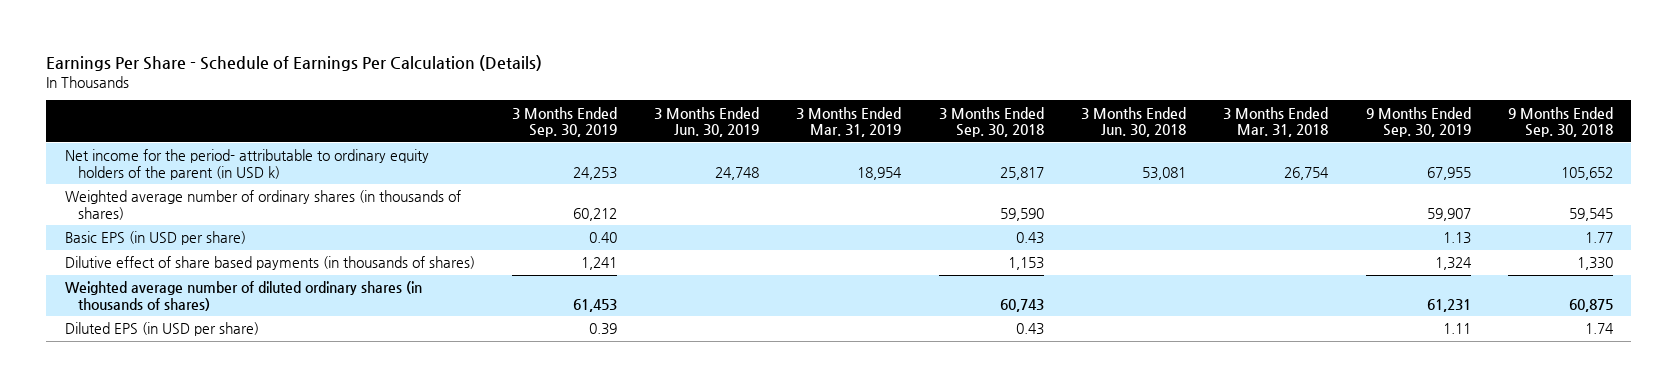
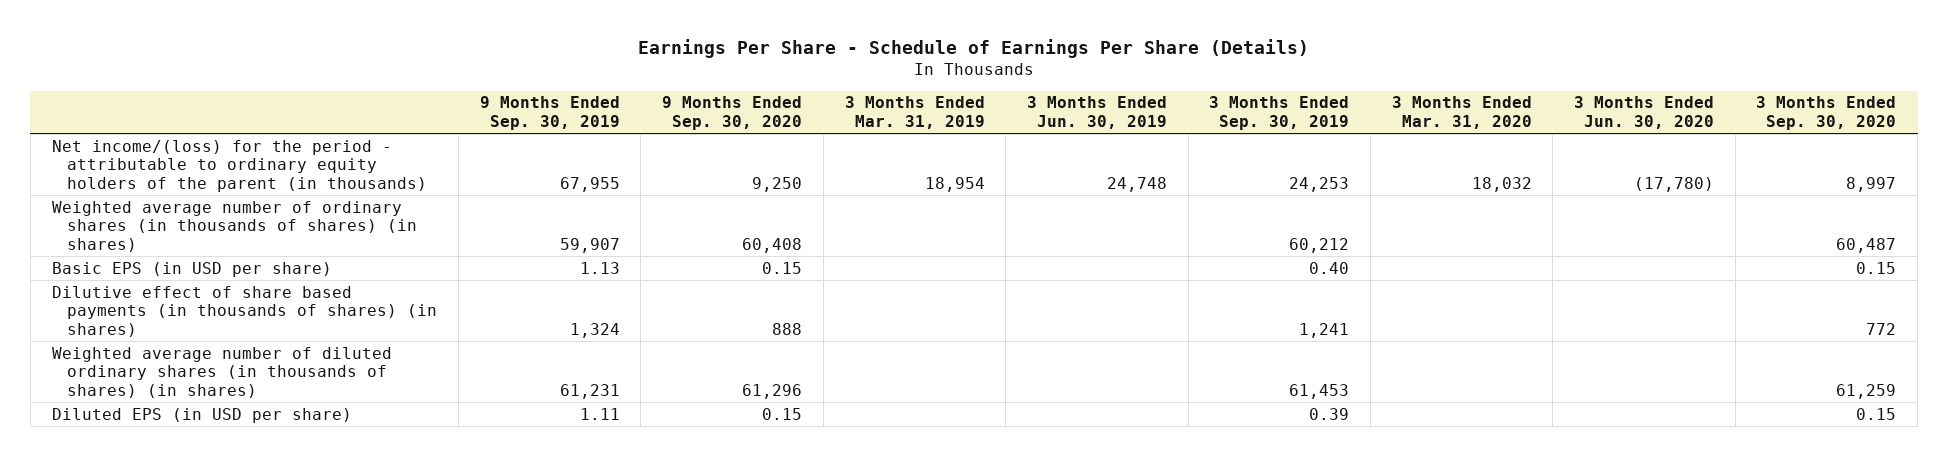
- Earnings Per Share - Schedule of Earnings Per Calculation (Details)
+ Earnings Per Share - Schedule of Earnings Per Share (Details)
- | 3 Months Ended Sep. 30, 2019 | 3 Months Ended Jun. 30, 2019 | 3 Months Ended Mar. 31, 2019 | 3 Months Ended Sep. 30, 2018 | 3 Months Ended Jun. 30, 2018 | 3 Months Ended Mar. 31, 2018 | 9 Months Ended Sep. 30, 2019 | 9 Months Ended Sep. 30, 2018
+ | 9 Months Ended Sep. 30, 2019 | 9 Months Ended Sep. 30, 2020 | 3 Months Ended Mar. 31, 2019 | 3 Months Ended Jun. 30, 2019 | 3 Months Ended Sep. 30, 2019 | 3 Months Ended Mar. 31, 2020 | 3 Months Ended Jun. 30, 2020 | 3 Months Ended Sep. 30, 2020
- Net income for the period- attributable to ordinary equity holders of the parent (in USD k) | 24,253 | 24,748 | 18,954 | 25,817 | 53,081 | 26,754 | 67,955 | 105,652
- Weighted average number of ordinary shares (in thousands of shares) | 60,212 | | | 59,590 | | | 59,907 | 59,545
+ Net income/(loss) for the period - attributable to ordinary equity holders of the parent (in thousands) | 67,955 | 9,250 | 18,954 | 24,748 | 24,253 | 18,032 | (17,780) | 8,997
+ Weighted average number of ordinary shares (in thousands of shares) (in shares) | 59,907 | 60,408 | | | 60,212 | | | 60,487
- Dilutive effect of share based payments (in thousands of shares) | 1,241 | | | 1,153 | | | 1,324 | 1,330
- Weighted average number of diluted ordinary shares (in thousands of shares) | 61,453 | | | 60,743 | | | 61,231 | 60,875
+ Dilutive effect of share based payments (in thousands of shares) (in shares) | 1,324 | 888 | | | 1,241 | | | 772
+ Weighted average number of diluted ordinary shares (in thousands of shares) (in shares) | 61,231 | 61,296 | | | 61,453 | | | 61,259

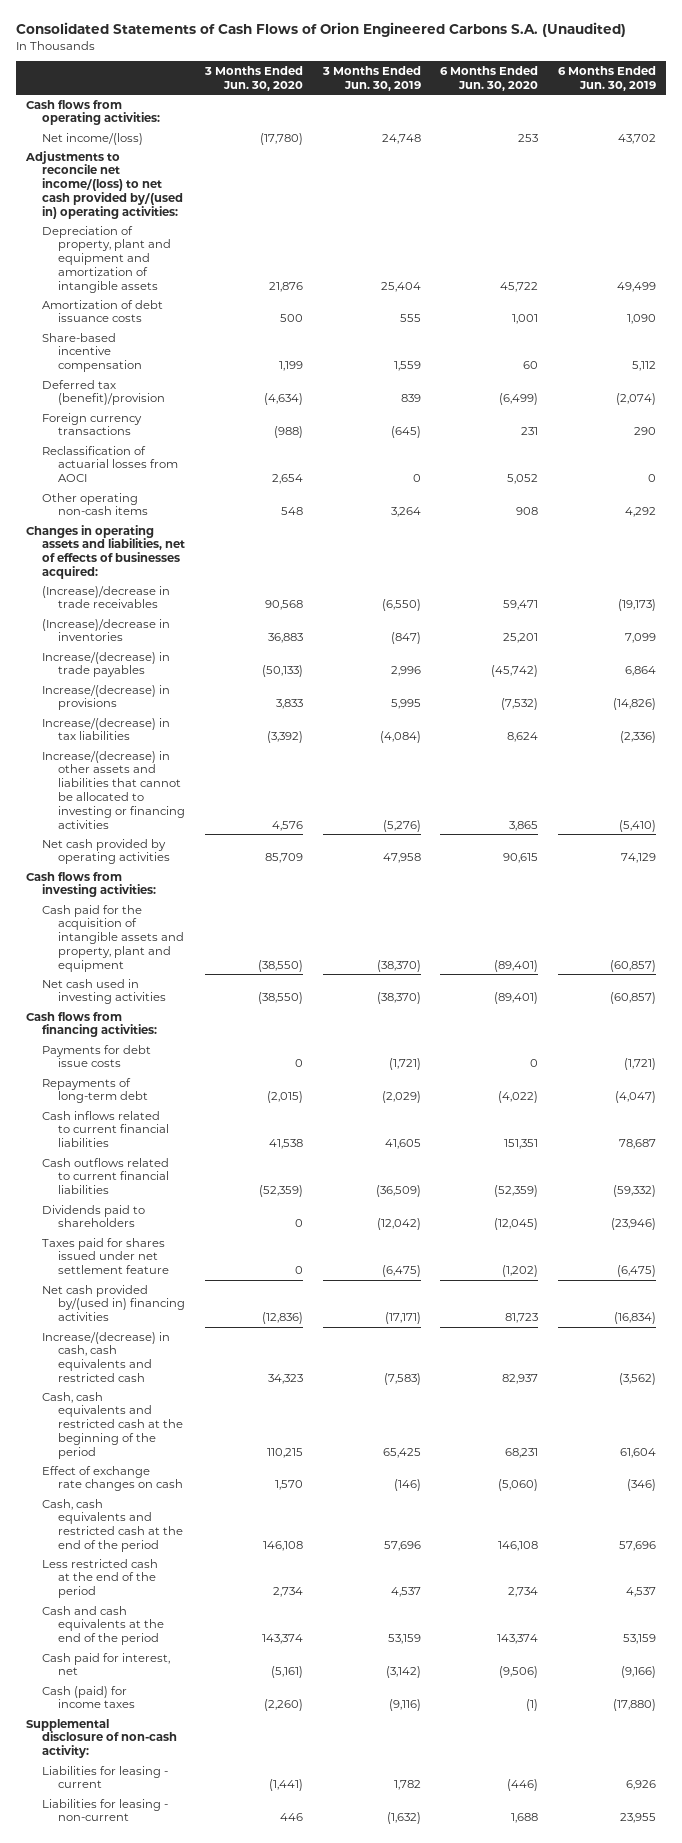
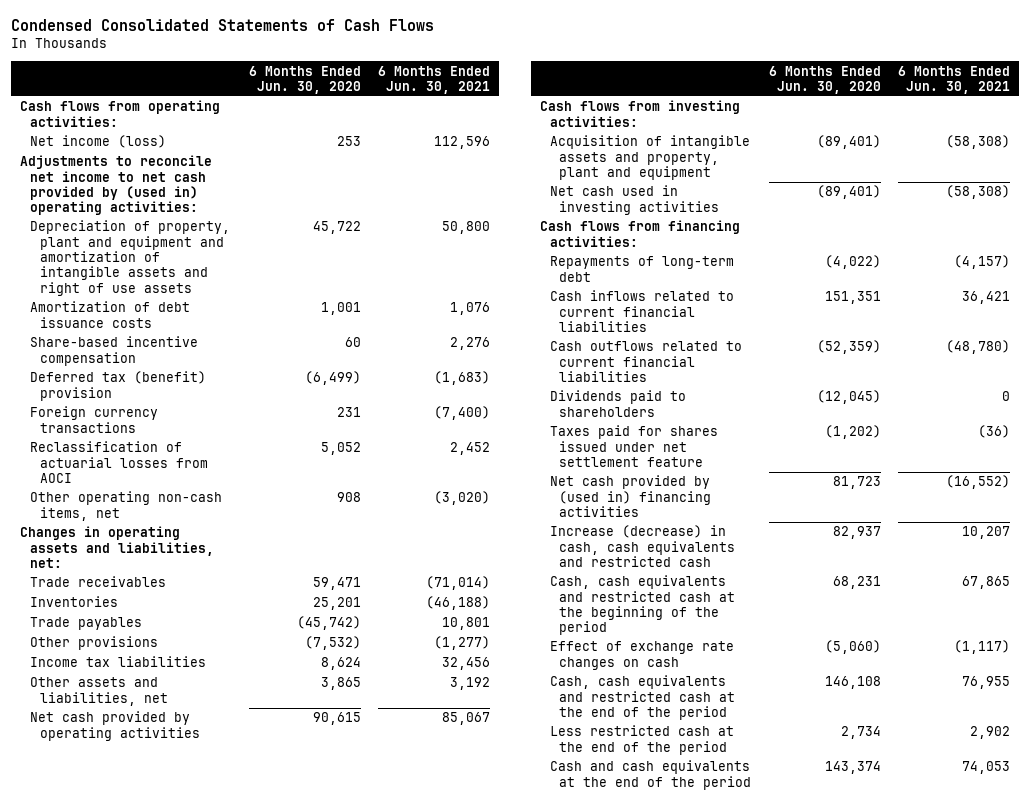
- Consolidated Statements of Cash Flows of Orion Engineered Carbons S.A. (Unaudited)
+ Condensed Consolidated Statements of Cash Flows
- | 3 Months Ended Jun. 30, 2020 | 3 Months Ended Jun. 30, 2019 | 6 Months Ended Jun. 30, 2020 | 6 Months Ended Jun. 30, 2019
+ | 6 Months Ended Jun. 30, 2020 | 6 Months Ended Jun. 30, 2021
- Net income/(loss) | (17,780) | 24,748 | 253 | 43,702
- Adjustments to reconcile net income/(loss) to net cash provided by/(used in) operating activities:
- Depreciation of property, plant and equipment and amortization of intangible assets | 21,876 | 25,404 | 45,722 | 49,499
+ Net income (loss) | 253 | 112,596
+ Adjustments to reconcile net income to net cash provided by (used in) operating activities:
+ Depreciation of property, plant and equipment and amortization of intangible assets and right of use assets | 45,722 | 50,800
- Deferred tax (benefit)/provision | (4,634) | 839 | (6,499) | (2,074)
+ Deferred tax (benefit) provision | (6,499) | (1,683)
- Other operating non-cash items | 548 | 3,264 | 908 | 4,292
- Changes in operating assets and liabilities, net of effects of businesses acquired:
- (Increase)/decrease in trade receivables | 90,568 | (6,550) | 59,471 | (19,173)
- (Increase)/decrease in inventories | 36,883 | (847) | 25,201 | 7,099
- Increase/(decrease) in trade payables | (50,133) | 2,996 | (45,742) | 6,864
- Increase/(decrease) in provisions | 3,833 | 5,995 | (7,532) | (14,826)
- Increase/(decrease) in tax liabilities | (3,392) | (4,084) | 8,624 | (2,336)
- Increase/(decrease) in other assets and liabilities that cannot be allocated to investing or financing activities | 4,576 | (5,276) | 3,865 | (5,410)
+ Other operating non-cash items, net | 908 | (3,020)
+ Changes in operating assets and liabilities, net:
+ Trade receivables | 59,471 | (71,014)
+ Inventories | 25,201 | (46,188)
+ Trade payables | (45,742) | 10,801
+ Other provisions | (7,532) | (1,277)
+ Income tax liabilities | 8,624 | 32,456
+ Other assets and liabilities, net | 3,865 | 3,192
- Cash paid for the acquisition of intangible assets and property, plant and equipment | (38,550) | (38,370) | (89,401) | (60,857)
+ Acquisition of intangible assets and property, plant and equipment | (89,401) | (58,308)
- Payments for debt issue costs | 0 | (1,721) | 0 | (1,721)
- Net cash provided by/(used in) financing activities | (12,836) | (17,171) | 81,723 | (16,834)
- Increase/(decrease) in cash, cash equivalents and restricted cash | 34,323 | (7,583) | 82,937 | (3,562)
+ Net cash provided by (used in) financing activities | 81,723 | (16,552)
+ Increase (decrease) in cash, cash equivalents and restricted cash | 82,937 | 10,207
- Cash paid for interest, net | (5,161) | (3,142) | (9,506) | (9,166)
- Cash (paid) for income taxes | (2,260) | (9,116) | (1) | (17,880)
- Supplemental disclosure of non-cash activity:
- Liabilities for leasing - current | (1,441) | 1,782 | (446) | 6,926
- Liabilities for leasing - non-current | 446 | (1,632) | 1,688 | 23,955

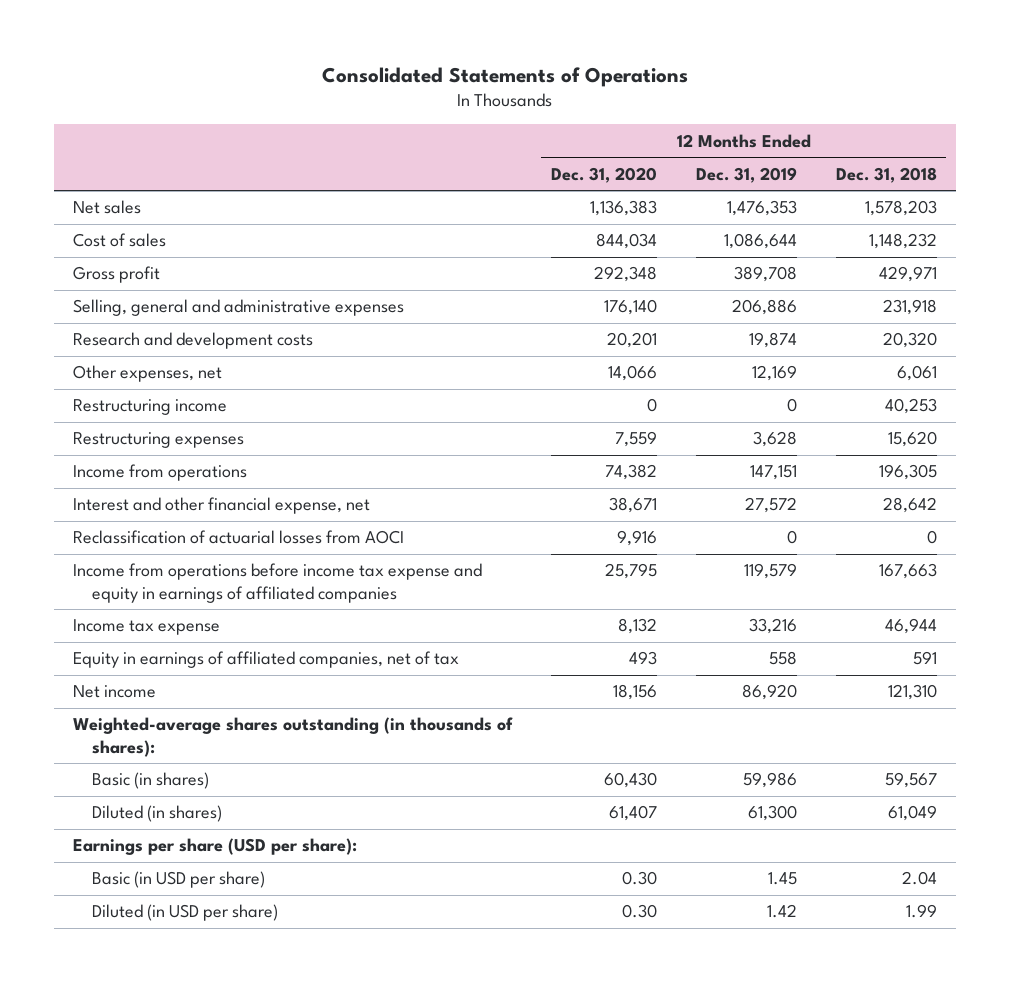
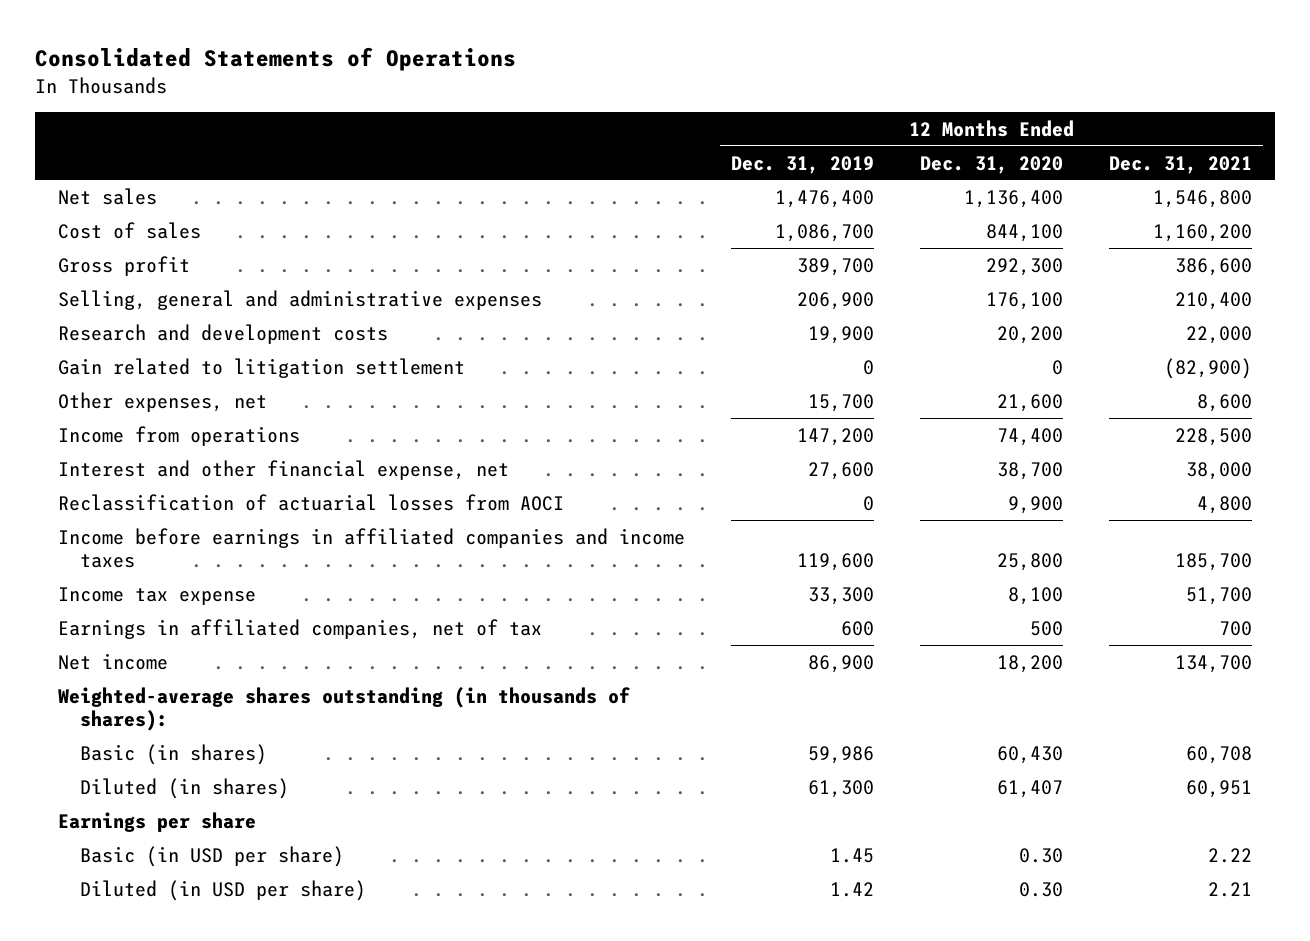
- | 12 Months Ended Dec. 31, 2020 | 12 Months Ended Dec. 31, 2019 | 12 Months Ended Dec. 31, 2018
+ | 12 Months Ended Dec. 31, 2019 | 12 Months Ended Dec. 31, 2020 | 12 Months Ended Dec. 31, 2021
- Net sales | 1,136,383 | 1,476,353 | 1,578,203
- Cost of sales | 844,034 | 1,086,644 | 1,148,232
- Gross profit | 292,348 | 389,708 | 429,971
- Selling, general and administrative expenses | 176,140 | 206,886 | 231,918
- Research and development costs | 20,201 | 19,874 | 20,320
- Other expenses, net | 14,066 | 12,169 | 6,061
- Restructuring income | 0 | 0 | 40,253
- Restructuring expenses | 7,559 | 3,628 | 15,620
- Income from operations | 74,382 | 147,151 | 196,305
- Interest and other financial expense, net | 38,671 | 27,572 | 28,642
- Reclassification of actuarial losses from AOCI | 9,916 | 0 | 0
- Income from operations before income tax expense and equity in earnings of affiliated companies | 25,795 | 119,579 | 167,663
- Income tax expense | 8,132 | 33,216 | 46,944
- Equity in earnings of affiliated companies, net of tax | 493 | 558 | 591
- Net income | 18,156 | 86,920 | 121,310
+ Net sales | 1,476,400 | 1,136,400 | 1,546,800
+ Cost of sales | 1,086,700 | 844,100 | 1,160,200
+ Gross profit | 389,700 | 292,300 | 386,600
+ Selling, general and administrative expenses | 206,900 | 176,100 | 210,400
+ Research and development costs | 19,900 | 20,200 | 22,000
+ Gain related to litigation settlement | 0 | 0 | (82,900)
+ Other expenses, net | 15,700 | 21,600 | 8,600
+ Income from operations | 147,200 | 74,400 | 228,500
+ Interest and other financial expense, net | 27,600 | 38,700 | 38,000
+ Reclassification of actuarial losses from AOCI | 0 | 9,900 | 4,800
+ Income before earnings in affiliated companies and income taxes | 119,600 | 25,800 | 185,700
+ Income tax expense | 33,300 | 8,100 | 51,700
+ Earnings in affiliated companies, net of tax | 600 | 500 | 700
+ Net income | 86,900 | 18,200 | 134,700
- Earnings per share (USD per share):
+ Earnings per share

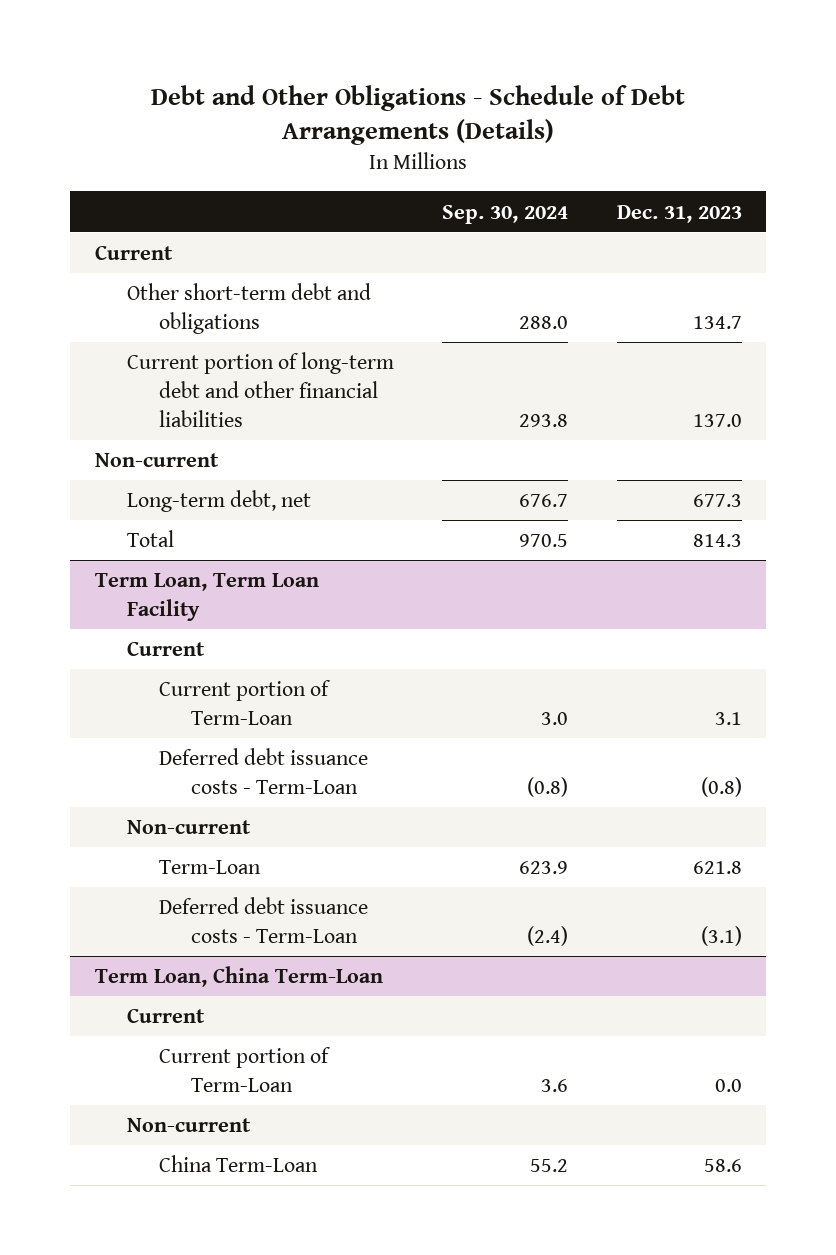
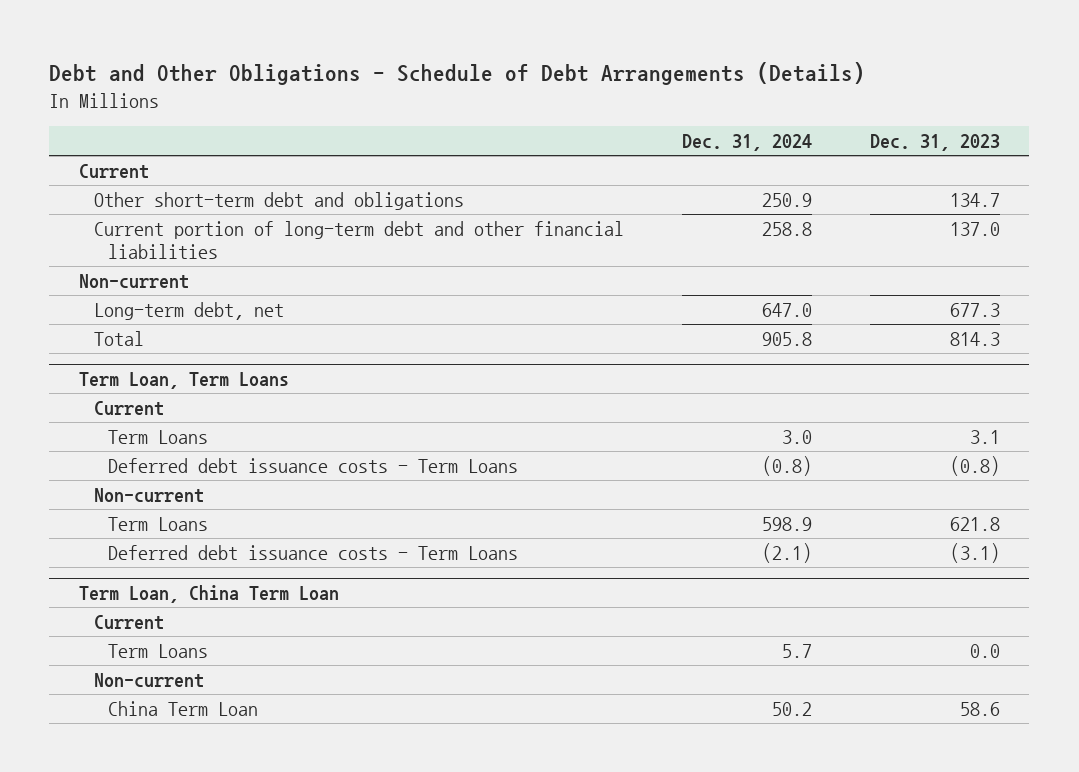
- | Sep. 30, 2024 | Dec. 31, 2023
+ | Dec. 31, 2024 | Dec. 31, 2023
- Term Loan, Term Loan Facility
+ Term Loan, Term Loans
- Current portion of Term-Loan | 3.0 | 3.1
- Deferred debt issuance costs - Term-Loan | (0.8) | (0.8)
+ Term Loans | 3.0 | 3.1
+ Deferred debt issuance costs - Term Loans | (0.8) | (0.8)
- Term-Loan | 623.9 | 621.8
- Deferred debt issuance costs - Term-Loan | (2.4) | (3.1)
- Term Loan, China Term-Loan
+ Term Loans | 598.9 | 621.8
+ Deferred debt issuance costs - Term Loans | (2.1) | (3.1)
+ Term Loan, China Term Loan
- Current portion of Term-Loan | 3.6 | 0.0
+ Term Loans | 5.7 | 0.0
- China Term-Loan | 55.2 | 58.6
+ China Term Loan | 50.2 | 58.6

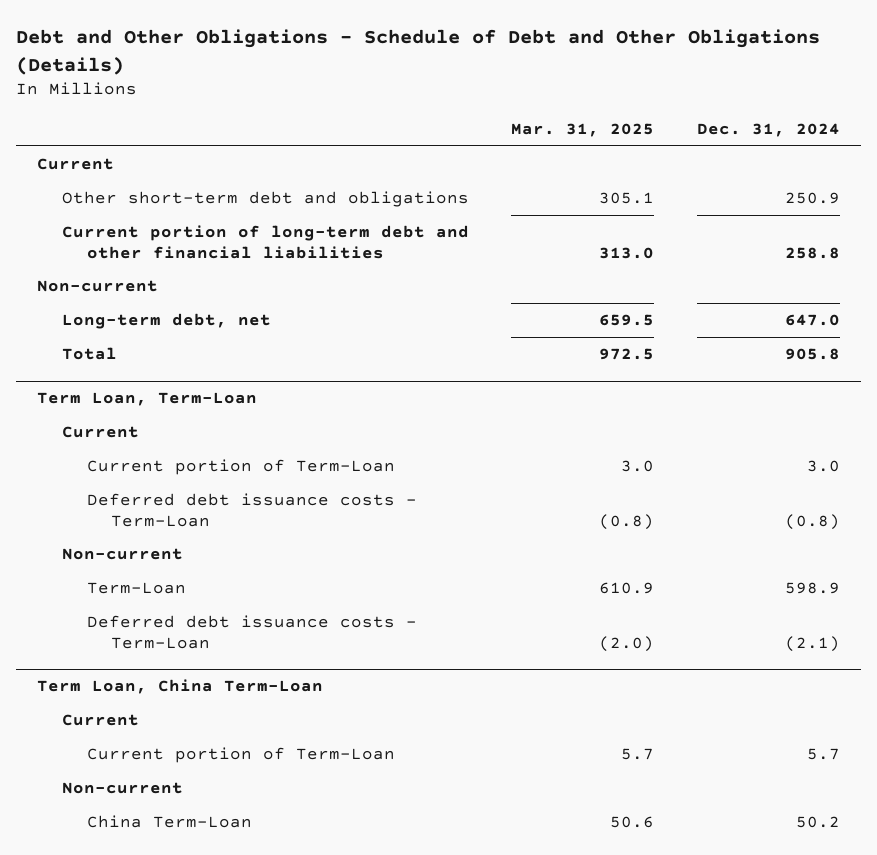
- Debt and Other Obligations - Schedule of Debt Arrangements (Details)
+ Debt and Other Obligations - Schedule of Debt and Other Obligations (Details)
- | Dec. 31, 2024 | Dec. 31, 2023
+ | Mar. 31, 2025 | Dec. 31, 2024
- Term Loan, Term Loans
+ Term Loan, Term-Loan
- Term Loans | 3.0 | 3.1
- Deferred debt issuance costs - Term Loans | (0.8) | (0.8)
+ Current portion of Term-Loan | 3.0 | 3.0
+ Deferred debt issuance costs - Term-Loan | (0.8) | (0.8)
- Term Loans | 598.9 | 621.8
- Deferred debt issuance costs - Term Loans | (2.1) | (3.1)
- Term Loan, China Term Loan
+ Term-Loan | 610.9 | 598.9
+ Deferred debt issuance costs - Term-Loan | (2.0) | (2.1)
+ Term Loan, China Term-Loan
- Term Loans | 5.7 | 0.0
+ Current portion of Term-Loan | 5.7 | 5.7
- China Term Loan | 50.2 | 58.6
+ China Term-Loan | 50.6 | 50.2

